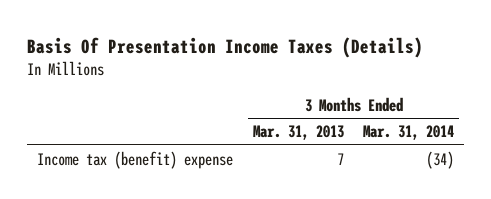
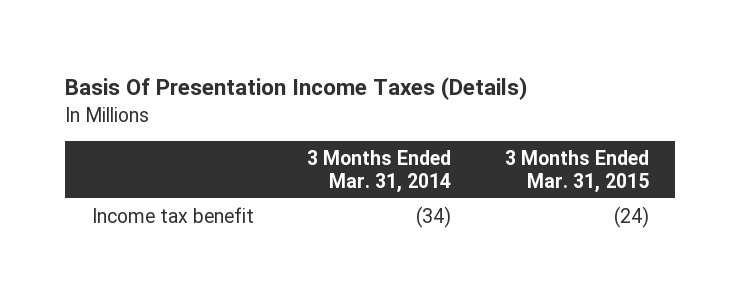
- | 3 Months Ended Mar. 31, 2013 | 3 Months Ended Mar. 31, 2014
+ | 3 Months Ended Mar. 31, 2014 | 3 Months Ended Mar. 31, 2015
- Income tax (benefit) expense | 7 | (34)
+ Income tax benefit | (34) | (24)

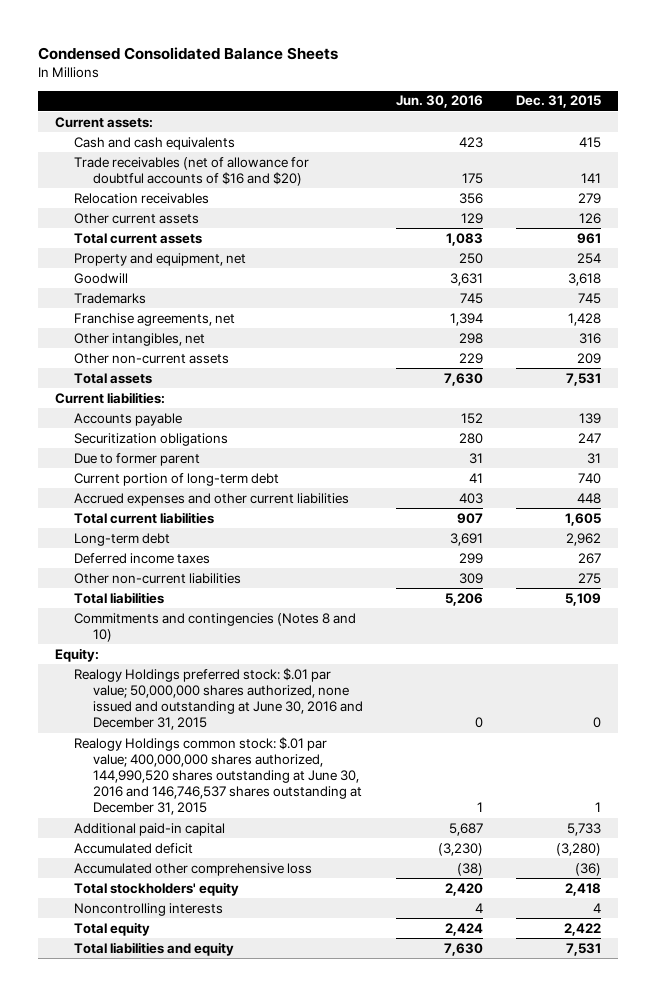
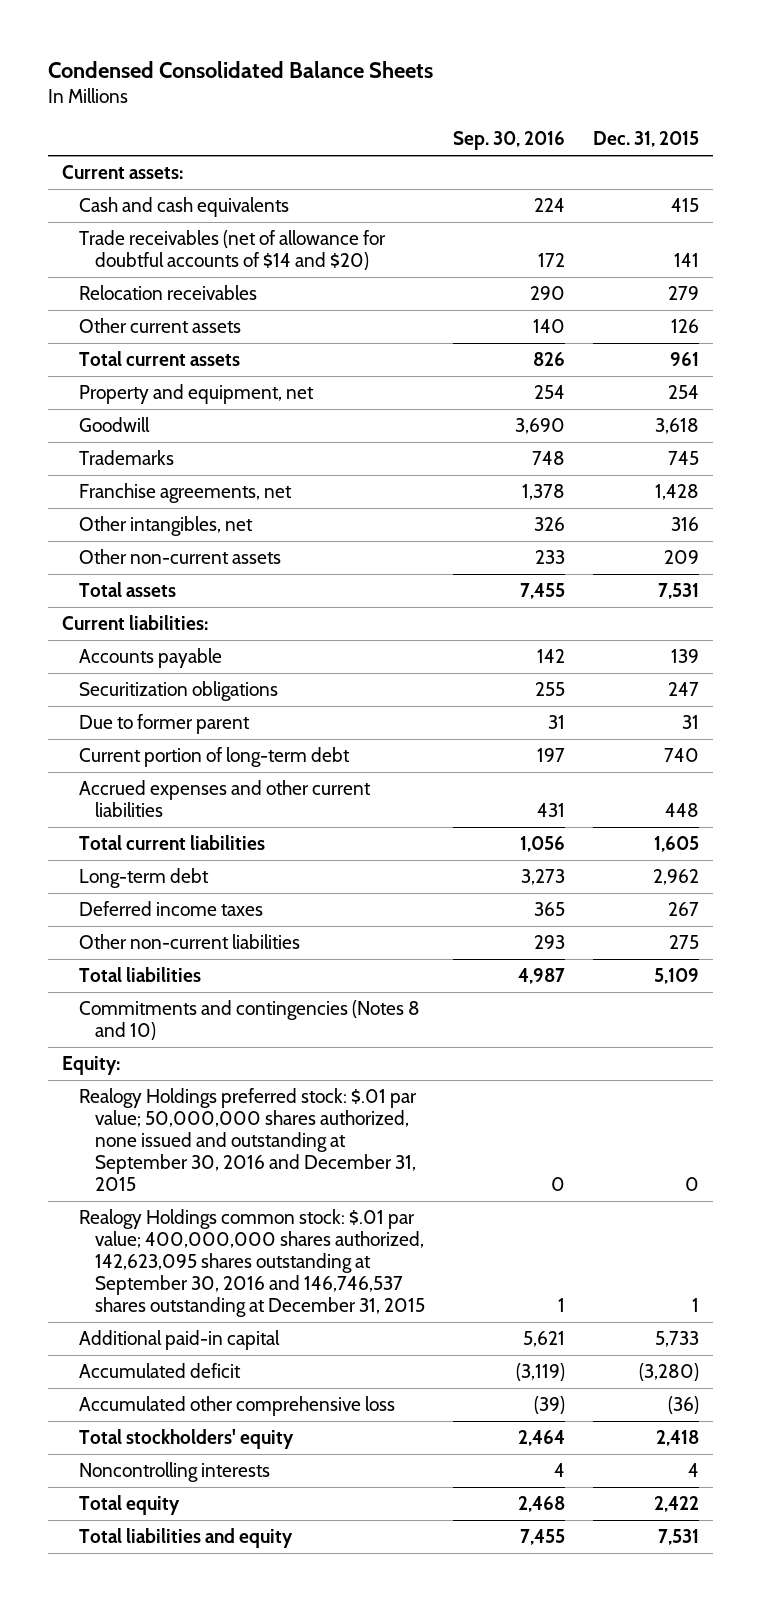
- | Jun. 30, 2016 | Dec. 31, 2015
+ | Sep. 30, 2016 | Dec. 31, 2015
- Trade receivables (net of allowance for doubtful accounts of $16 and $20) | 175 | 141
+ Trade receivables (net of allowance for doubtful accounts of $14 and $20) | 172 | 141
- Realogy Holdings preferred stock: $.01 par value; 50,000,000 shares authorized, none issued and outstanding at June 30, 2016 and December 31, 2015 | 0 | 0
- Realogy Holdings common stock: $.01 par value; 400,000,000 shares authorized, 144,990,520 shares outstanding at June 30, 2016 and 146,746,537 shares outstanding at December 31, 2015 | 1 | 1
+ Realogy Holdings preferred stock: $.01 par value; 50,000,000 shares authorized, none issued and outstanding at September 30, 2016 and December 31, 2015 | 0 | 0
+ Realogy Holdings common stock: $.01 par value; 400,000,000 shares authorized, 142,623,095 shares outstanding at September 30, 2016 and 146,746,537 shares outstanding at December 31, 2015 | 1 | 1

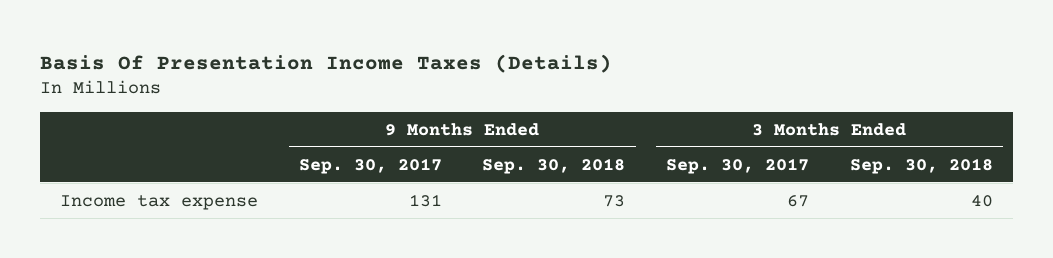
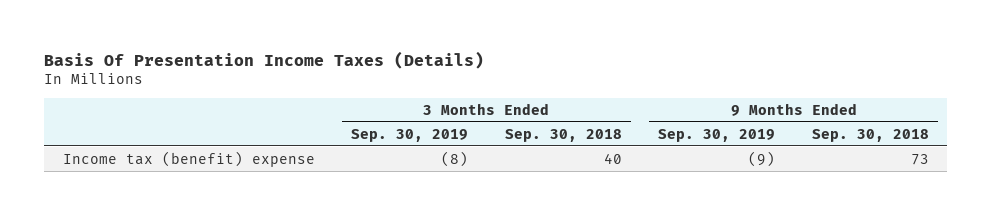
- | 9 Months Ended Sep. 30, 2017 | 9 Months Ended Sep. 30, 2018 | 3 Months Ended Sep. 30, 2017 | 3 Months Ended Sep. 30, 2018
+ | 3 Months Ended Sep. 30, 2019 | 3 Months Ended Sep. 30, 2018 | 9 Months Ended Sep. 30, 2019 | 9 Months Ended Sep. 30, 2018
- Income tax expense | 131 | 73 | 67 | 40
+ Income tax (benefit) expense | (8) | 40 | (9) | 73

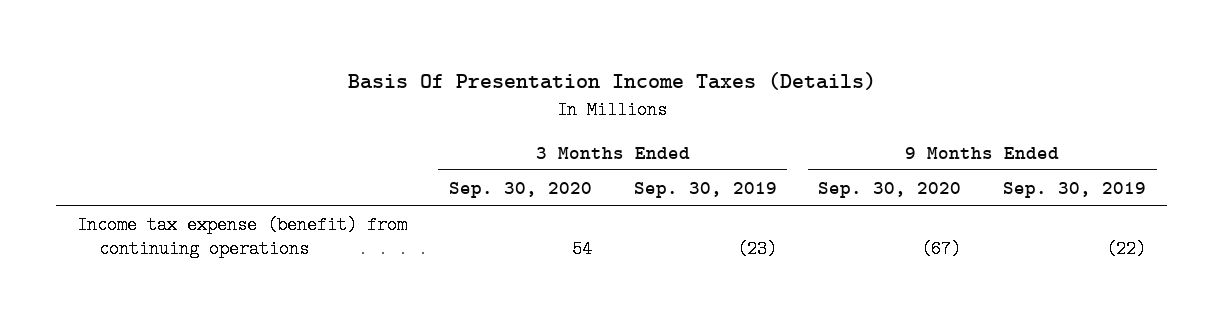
- | 3 Months Ended Sep. 30, 2019 | 3 Months Ended Sep. 30, 2018 | 9 Months Ended Sep. 30, 2019 | 9 Months Ended Sep. 30, 2018
+ | 3 Months Ended Sep. 30, 2020 | 3 Months Ended Sep. 30, 2019 | 9 Months Ended Sep. 30, 2020 | 9 Months Ended Sep. 30, 2019
- Income tax (benefit) expense | (8) | 40 | (9) | 73
+ Income tax expense (benefit) from continuing operations | 54 | (23) | (67) | (22)

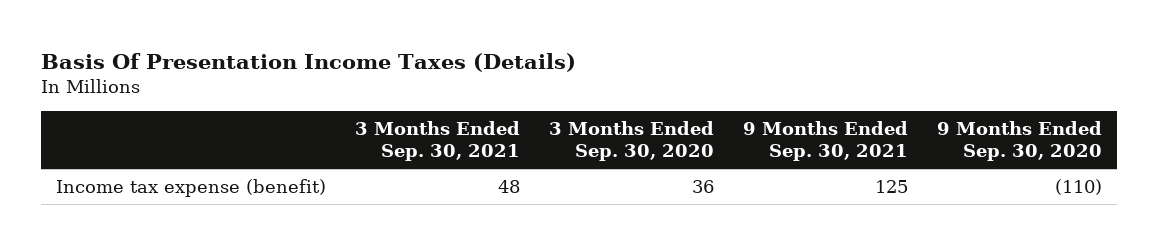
- | 3 Months Ended Sep. 30, 2020 | 3 Months Ended Sep. 30, 2019 | 9 Months Ended Sep. 30, 2020 | 9 Months Ended Sep. 30, 2019
+ | 3 Months Ended Sep. 30, 2021 | 3 Months Ended Sep. 30, 2020 | 9 Months Ended Sep. 30, 2021 | 9 Months Ended Sep. 30, 2020
- Income tax expense (benefit) from continuing operations | 54 | (23) | (67) | (22)
+ Income tax expense (benefit) | 48 | 36 | 125 | (110)

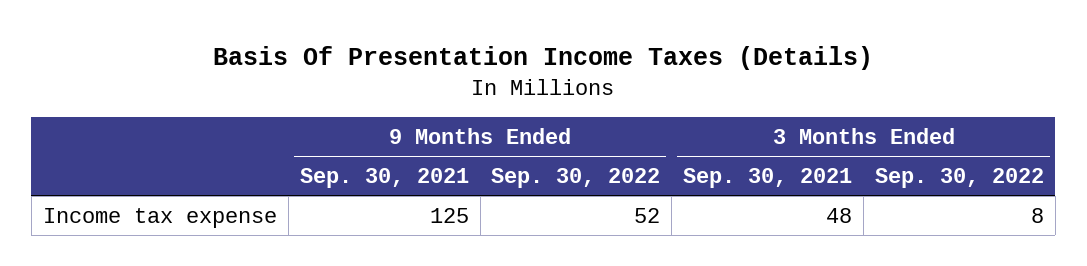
- | 3 Months Ended Sep. 30, 2021 | 3 Months Ended Sep. 30, 2020 | 9 Months Ended Sep. 30, 2021 | 9 Months Ended Sep. 30, 2020
+ | 9 Months Ended Sep. 30, 2021 | 9 Months Ended Sep. 30, 2022 | 3 Months Ended Sep. 30, 2021 | 3 Months Ended Sep. 30, 2022
- Income tax expense (benefit) | 48 | 36 | 125 | (110)
+ Income tax expense | 125 | 52 | 48 | 8

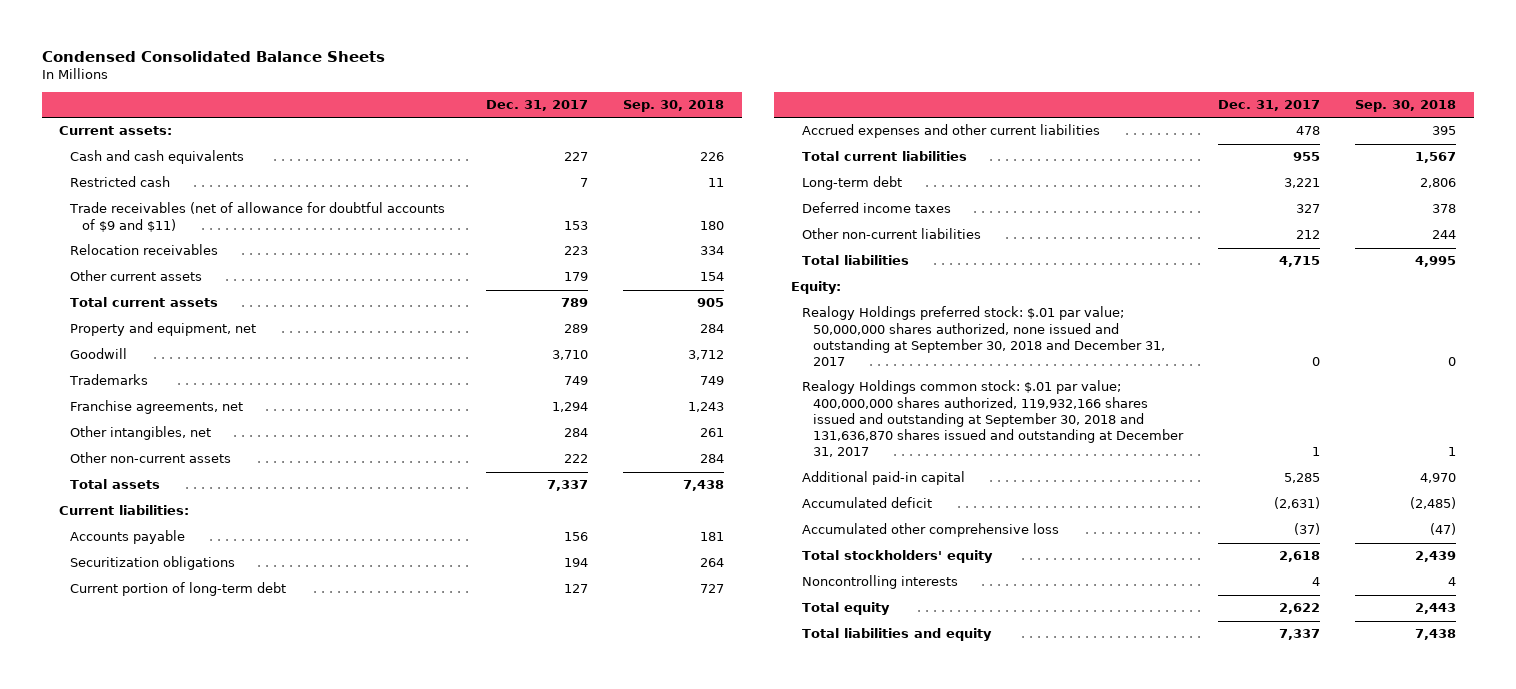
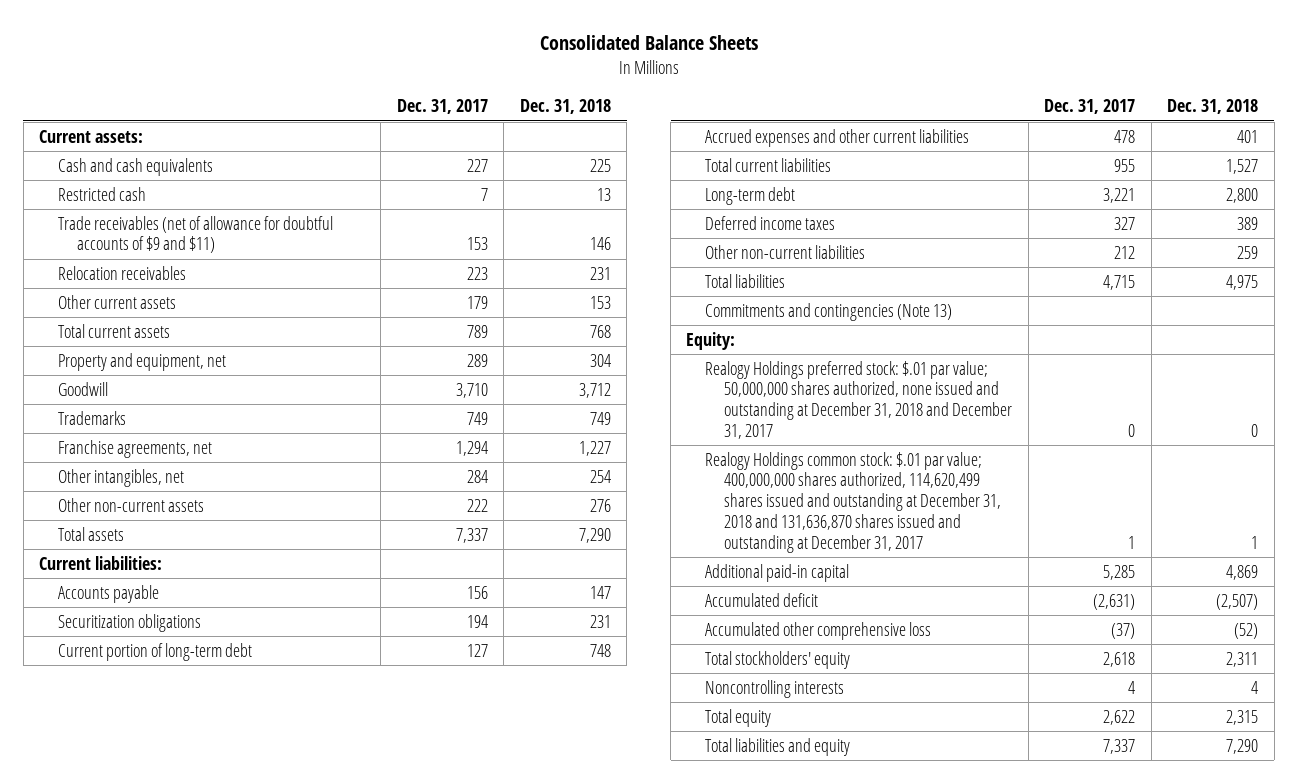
- Condensed Consolidated Balance Sheets
+ Consolidated Balance Sheets
- | Dec. 31, 2017 | Sep. 30, 2018
+ | Dec. 31, 2017 | Dec. 31, 2018
+ Commitments and contingencies (Note 13)
- Realogy Holdings preferred stock: $.01 par value; 50,000,000 shares authorized, none issued and outstanding at September 30, 2018 and December 31, 2017 | 0 | 0
- Realogy Holdings common stock: $.01 par value; 400,000,000 shares authorized, 119,932,166 shares issued and outstanding at September 30, 2018 and 131,636,870 shares issued and outstanding at December 31, 2017 | 1 | 1
+ Realogy Holdings preferred stock: $.01 par value; 50,000,000 shares authorized, none issued and outstanding at December 31, 2018 and December 31, 2017 | 0 | 0
+ Realogy Holdings common stock: $.01 par value; 400,000,000 shares authorized, 114,620,499 shares issued and outstanding at December 31, 2018 and 131,636,870 shares issued and outstanding at December 31, 2017 | 1 | 1

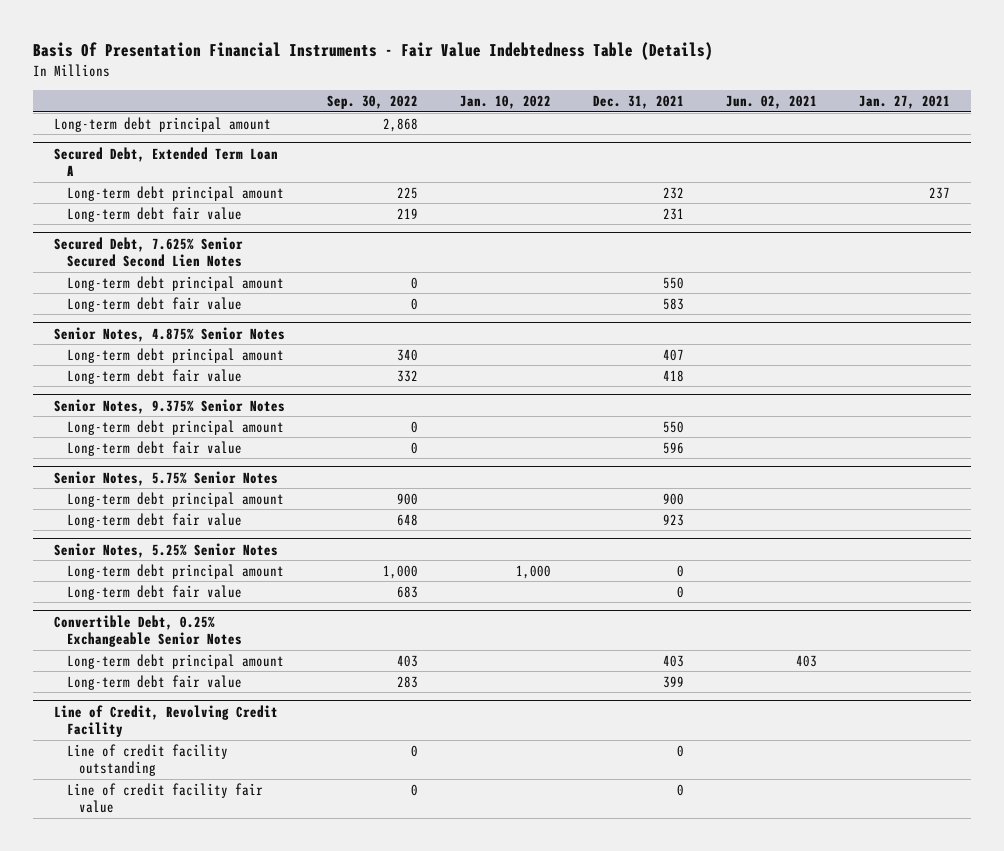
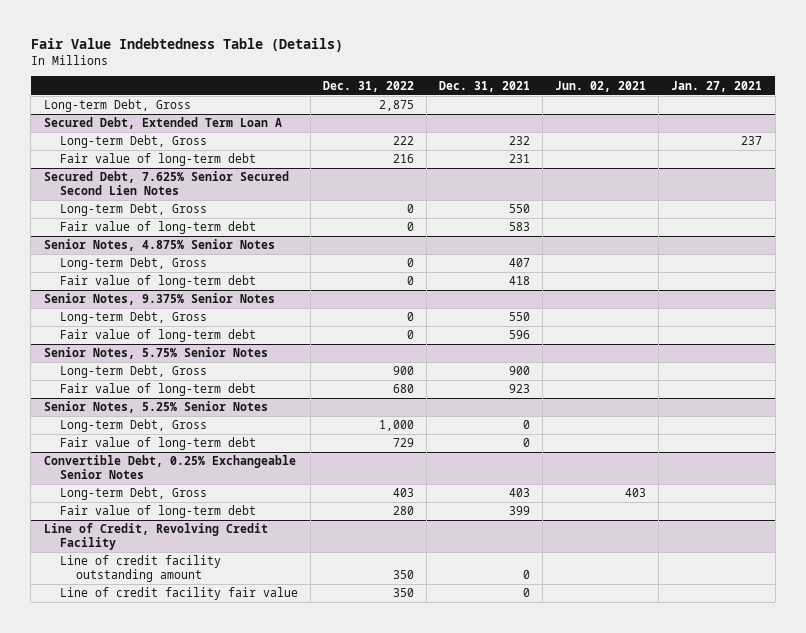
- Basis Of Presentation Financial Instruments - Fair Value Indebtedness Table (Details)
+ Fair Value Indebtedness Table (Details)
- | Sep. 30, 2022 | Jan. 10, 2022 | Dec. 31, 2021 | Jun. 02, 2021 | Jan. 27, 2021
+ | Dec. 31, 2022 | Dec. 31, 2021 | Jun. 02, 2021 | Jan. 27, 2021
- Long-term debt principal amount | 2,868 | | | |
+ Long-term Debt, Gross | 2,875 | | |
@ Secured Debt, Extended Term Loan A
- Long-term debt principal amount | 225 | | 232 | | 237
- Long-term debt fair value | 219 | | 231 | |
+ Long-term Debt, Gross | 222 | 232 | | 237
+ Fair value of long-term debt | 216 | 231 | |
@ Secured Debt, 7.625% Senior Secured Second Lien Notes
- Long-term debt principal amount | 0 | | 550 | |
- Long-term debt fair value | 0 | | 583 | |
+ Long-term Debt, Gross | 0 | 550 | |
+ Fair value of long-term debt | 0 | 583 | |
@ Senior Notes, 4.875% Senior Notes
- Long-term debt principal amount | 340 | | 407 | |
- Long-term debt fair value | 332 | | 418 | |
+ Long-term Debt, Gross | 0 | 407 | |
+ Fair value of long-term debt | 0 | 418 | |
@ Senior Notes, 9.375% Senior Notes
- Long-term debt principal amount | 0 | | 550 | |
- Long-term debt fair value | 0 | | 596 | |
+ Long-term Debt, Gross | 0 | 550 | |
+ Fair value of long-term debt | 0 | 596 | |
@ Senior Notes, 5.75% Senior Notes
- Long-term debt principal amount | 900 | | 900 | |
- Long-term debt fair value | 648 | | 923 | |
+ Long-term Debt, Gross | 900 | 900 | |
+ Fair value of long-term debt | 680 | 923 | |
@ Senior Notes, 5.25% Senior Notes
- Long-term debt principal amount | 1,000 | 1,000 | 0 | |
- Long-term debt fair value | 683 | | 0 | |
+ Long-term Debt, Gross | 1,000 | 0 | |
+ Fair value of long-term debt | 729 | 0 | |
@ Convertible Debt, 0.25% Exchangeable Senior Notes
- Long-term debt principal amount | 403 | | 403 | 403 |
- Long-term debt fair value | 283 | | 399 | |
+ Long-term Debt, Gross | 403 | 403 | 403 |
+ Fair value of long-term debt | 280 | 399 | |
@ Line of Credit, Revolving Credit Facility
- Line of credit facility outstanding | 0 | | 0 | |
+ Line of credit facility outstanding amount | 350 | 0 | |

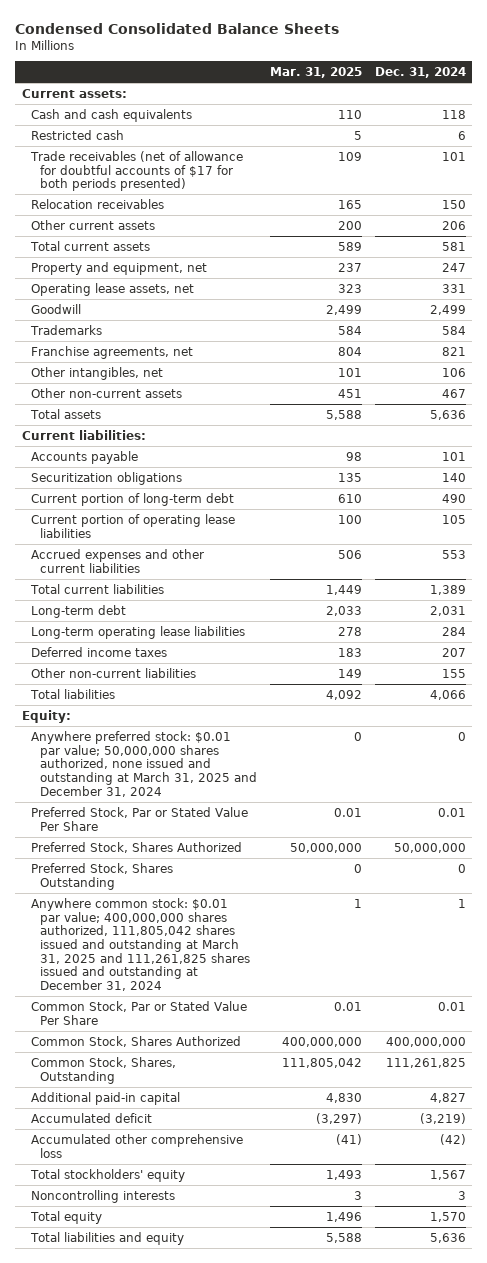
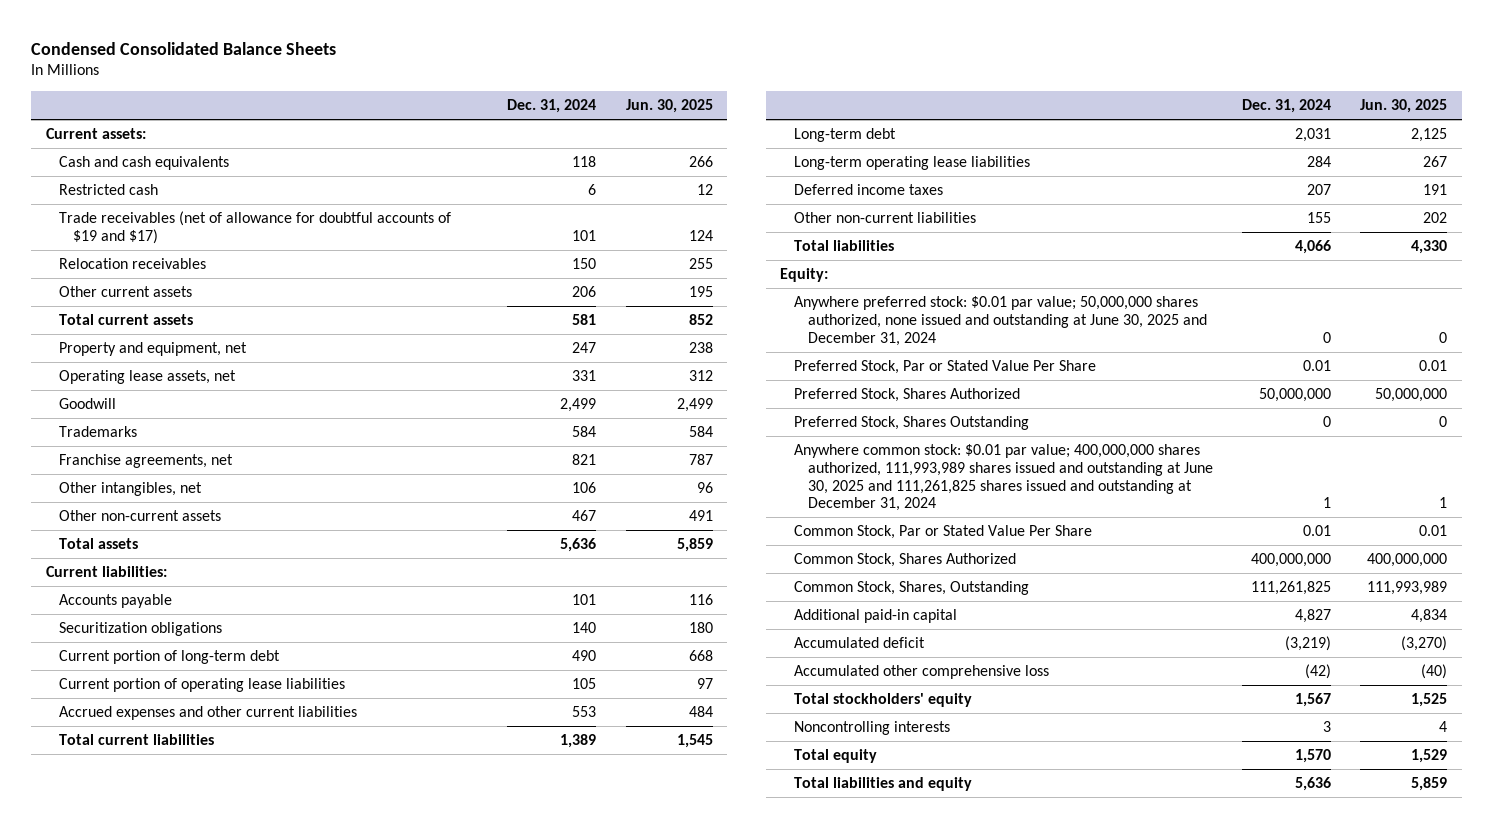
- | Mar. 31, 2025 | Dec. 31, 2024
+ | Dec. 31, 2024 | Jun. 30, 2025
- Trade receivables (net of allowance for doubtful accounts of $17 for both periods presented) | 109 | 101
+ Trade receivables (net of allowance for doubtful accounts of $19 and $17) | 101 | 124
- Anywhere preferred stock: $0.01 par value; 50,000,000 shares authorized, none issued and outstanding at March 31, 2025 and December 31, 2024 | 0 | 0
+ Anywhere preferred stock: $0.01 par value; 50,000,000 shares authorized, none issued and outstanding at June 30, 2025 and December 31, 2024 | 0 | 0
- Anywhere common stock: $0.01 par value; 400,000,000 shares authorized, 111,805,042 shares issued and outstanding at March 31, 2025 and 111,261,825 shares issued and outstanding at December 31, 2024 | 1 | 1
+ Anywhere common stock: $0.01 par value; 400,000,000 shares authorized, 111,993,989 shares issued and outstanding at June 30, 2025 and 111,261,825 shares issued and outstanding at December 31, 2024 | 1 | 1

